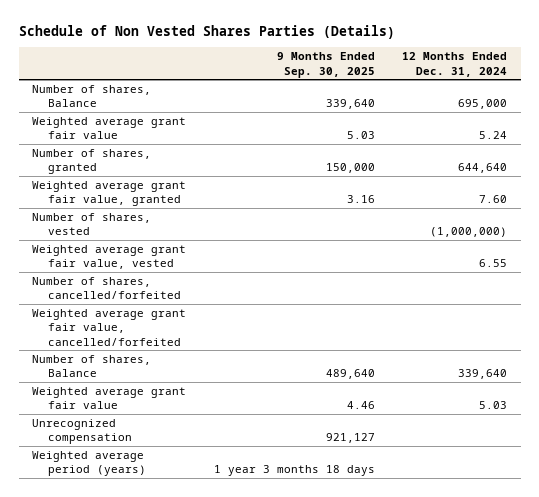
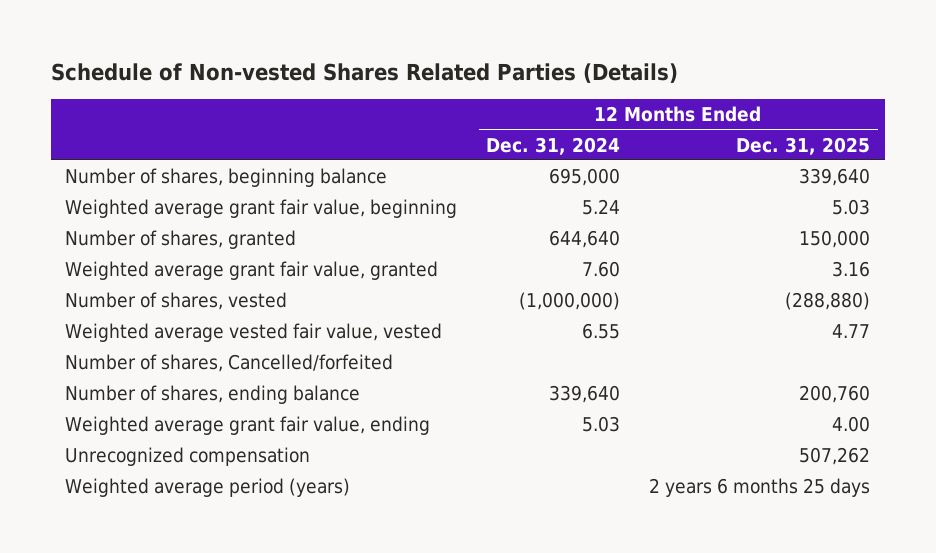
- Schedule of Non Vested Shares Parties (Details)
+ Schedule of Non-vested Shares Related Parties (Details)
- | 9 Months Ended Sep. 30, 2025 | 12 Months Ended Dec. 31, 2024
+ | 12 Months Ended Dec. 31, 2024 | 12 Months Ended Dec. 31, 2025
- Number of shares, Balance | 339,640 | 695,000
- Weighted average grant fair value | 5.03 | 5.24
+ Number of shares, beginning balance | 695,000 | 339,640
+ Weighted average grant fair value, beginning | 5.24 | 5.03
- Weighted average grant fair value, vested | | 6.55
- Number of shares, cancelled/forfeited
- Weighted average grant fair value, cancelled/forfeited
- Number of shares, Balance | 489,640 | 339,640
- Weighted average grant fair value | 4.46 | 5.03
+ Weighted average vested fair value, vested | 6.55 | 4.77
+ Number of shares, Cancelled/forfeited
+ Number of shares, ending balance | 339,640 | 200,760
+ Weighted average grant fair value, ending | 5.03 | 4.00

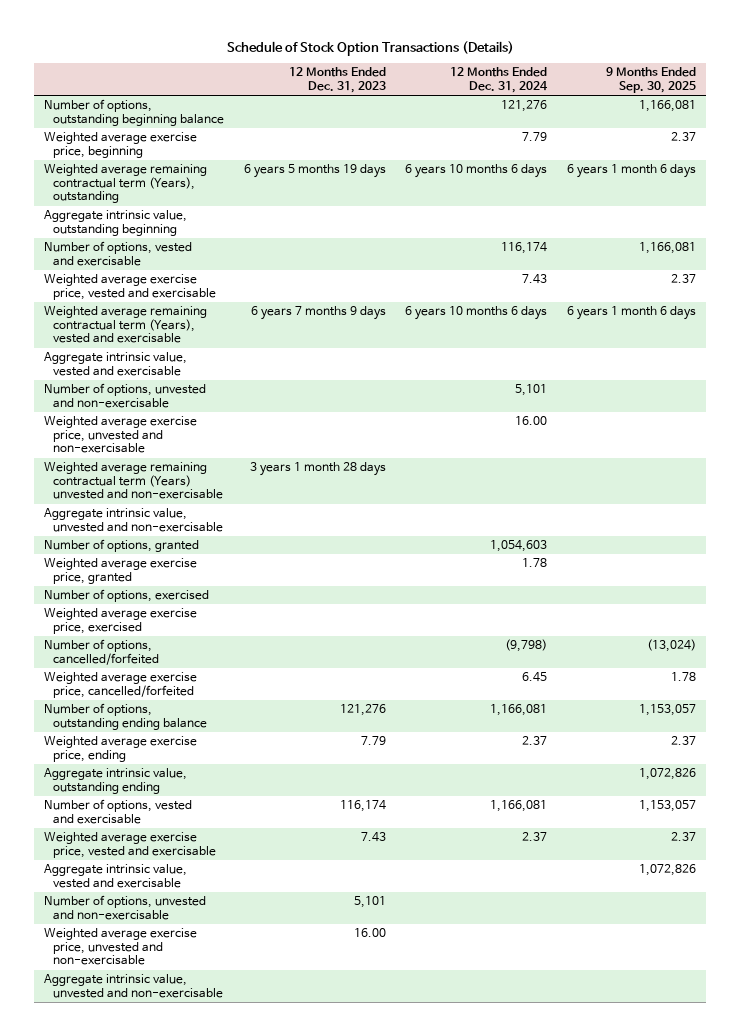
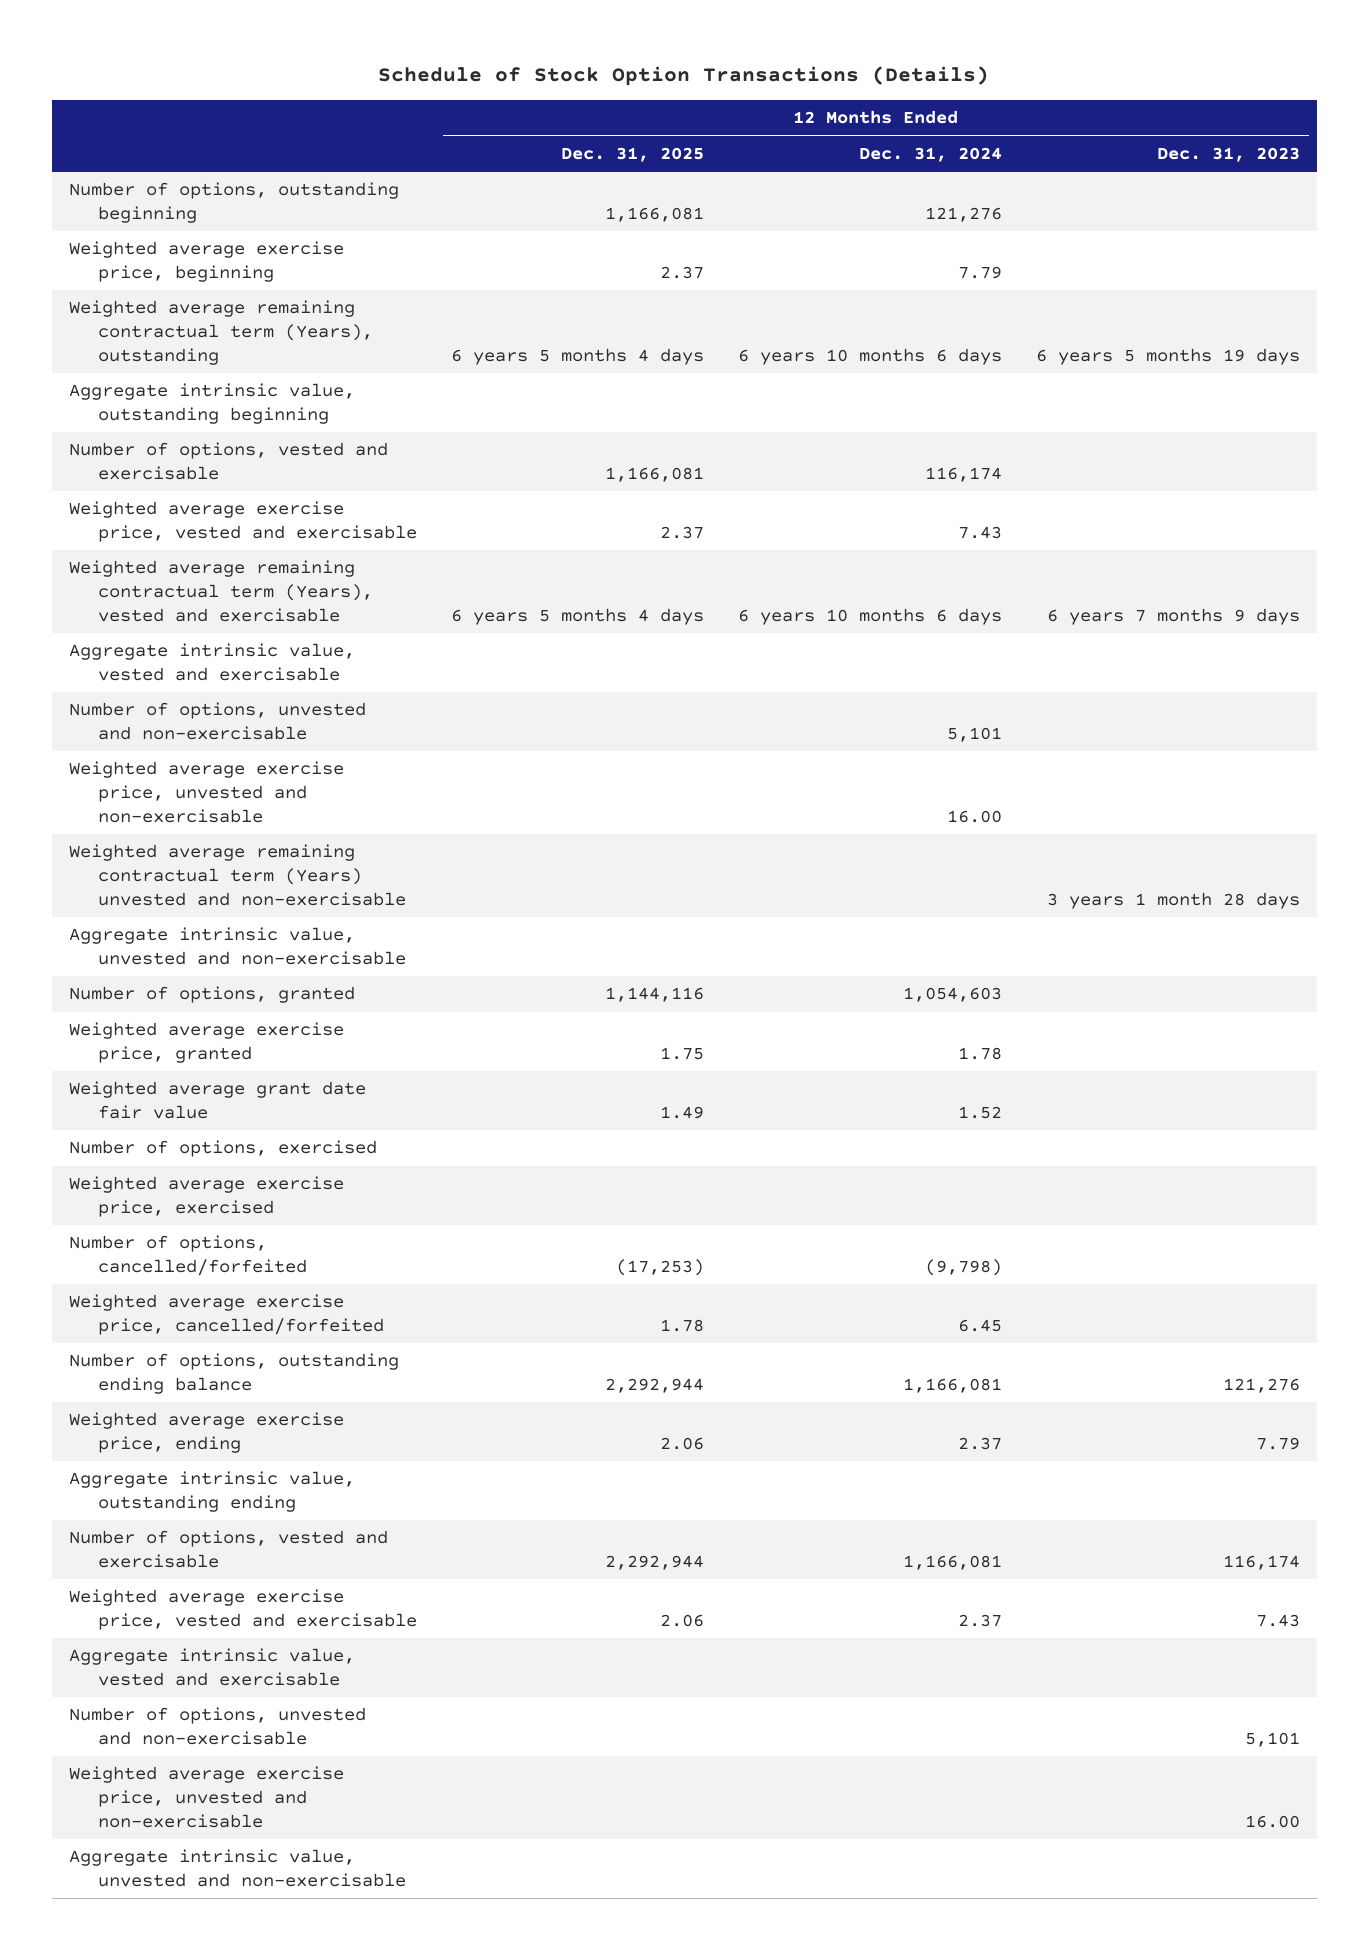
- | 12 Months Ended Dec. 31, 2023 | 12 Months Ended Dec. 31, 2024 | 9 Months Ended Sep. 30, 2025
+ | 12 Months Ended Dec. 31, 2025 | 12 Months Ended Dec. 31, 2024 | 12 Months Ended Dec. 31, 2023
- Number of options, outstanding beginning balance | | 121,276 | 1,166,081
+ Number of options, outstanding beginning | 1,166,081 | 121,276 |
+ Weighted average grant date fair value | 1.49 | 1.52 |

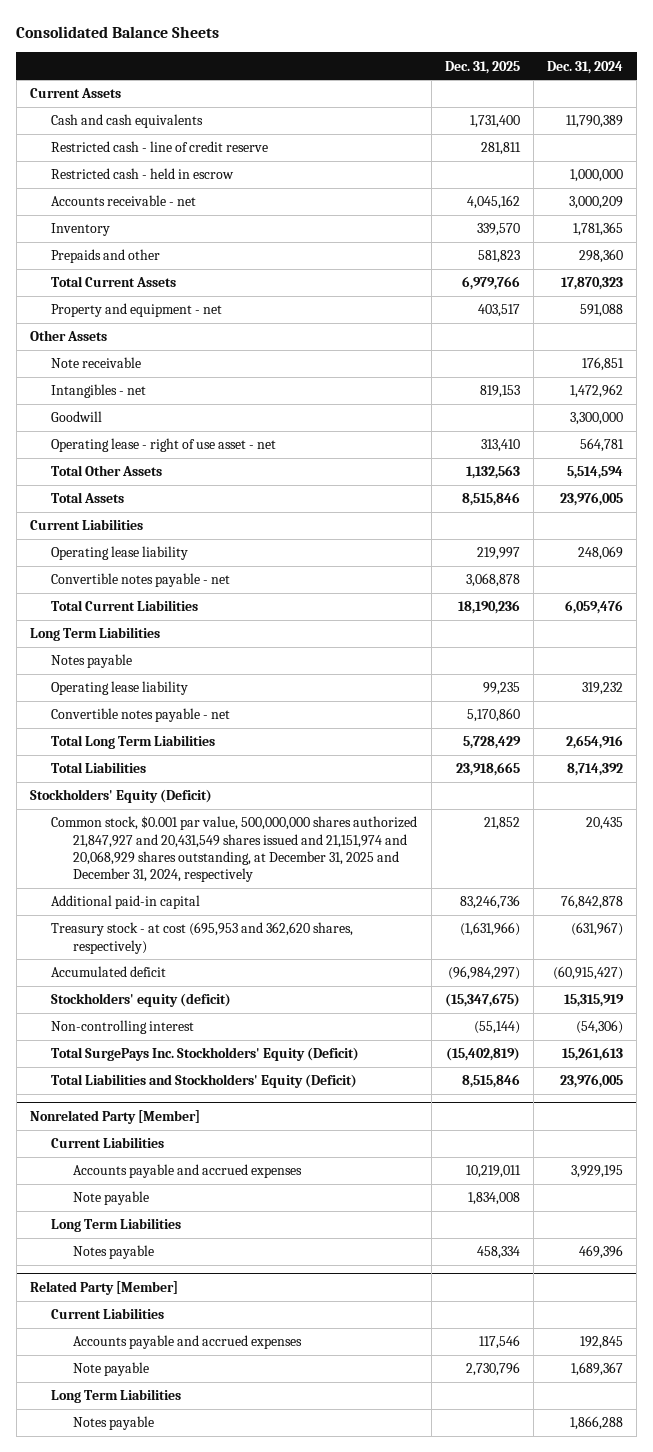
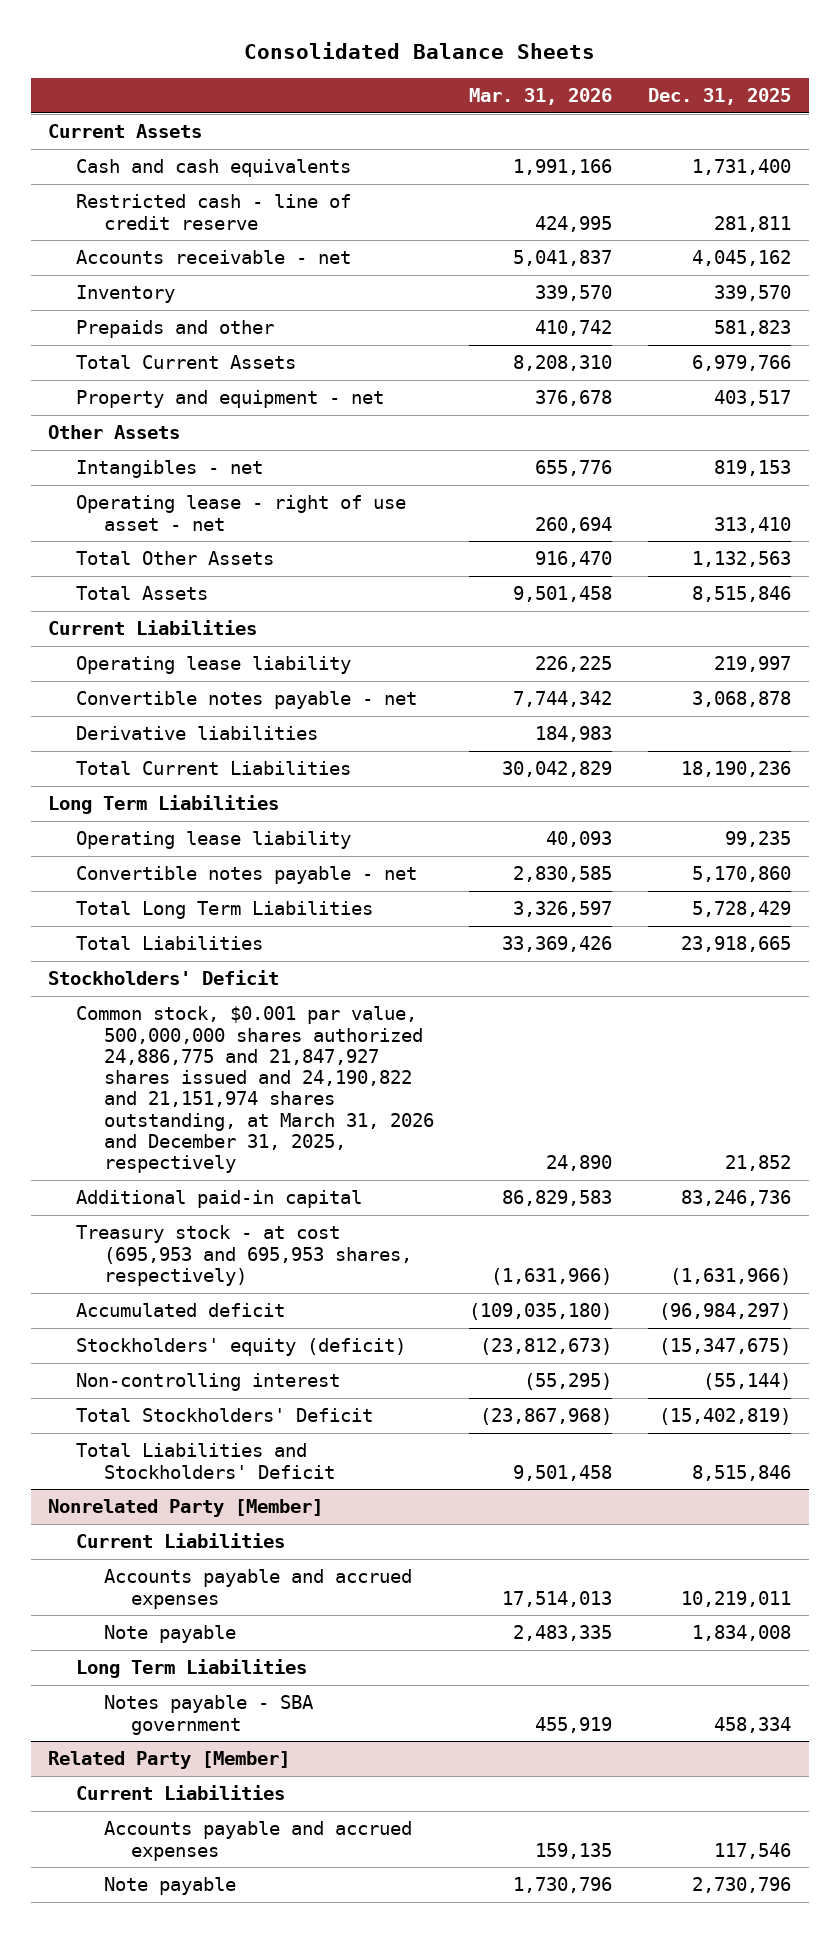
- | Dec. 31, 2025 | Dec. 31, 2024
+ | Mar. 31, 2026 | Dec. 31, 2025
- Restricted cash - held in escrow | | 1,000,000
- Note receivable | | 176,851
- Goodwill | | 3,300,000
+ Derivative liabilities | 184,983 |
- Notes payable
- Stockholders' Equity (Deficit)
- Common stock, $0.001 par value, 500,000,000 shares authorized 21,847,927 and 20,431,549 shares issued and 21,151,974 and 20,068,929 shares outstanding, at December 31, 2025 and December 31, 2024, respectively | 21,852 | 20,435
+ Stockholders' Deficit
+ Common stock, $0.001 par value, 500,000,000 shares authorized 24,886,775 and 21,847,927 shares issued and 24,190,822 and 21,151,974 shares outstanding, at March 31, 2026 and December 31, 2025, respectively | 24,890 | 21,852
- Treasury stock - at cost (695,953 and 362,620 shares, respectively) | (1,631,966) | (631,967)
+ Treasury stock - at cost (695,953 and 695,953 shares, respectively) | (1,631,966) | (1,631,966)
- Total SurgePays Inc. Stockholders' Equity (Deficit) | (15,402,819) | 15,261,613
- Total Liabilities and Stockholders' Equity (Deficit) | 8,515,846 | 23,976,005
+ Total Stockholders' Deficit | (23,867,968) | (15,402,819)
+ Total Liabilities and Stockholders' Deficit | 9,501,458 | 8,515,846
@ Nonrelated Party [Member]
- Notes payable | 458,334 | 469,396
+ Notes payable - SBA government | 455,919 | 458,334
@ Related Party [Member]
- Long Term Liabilities
- Notes payable | | 1,866,288

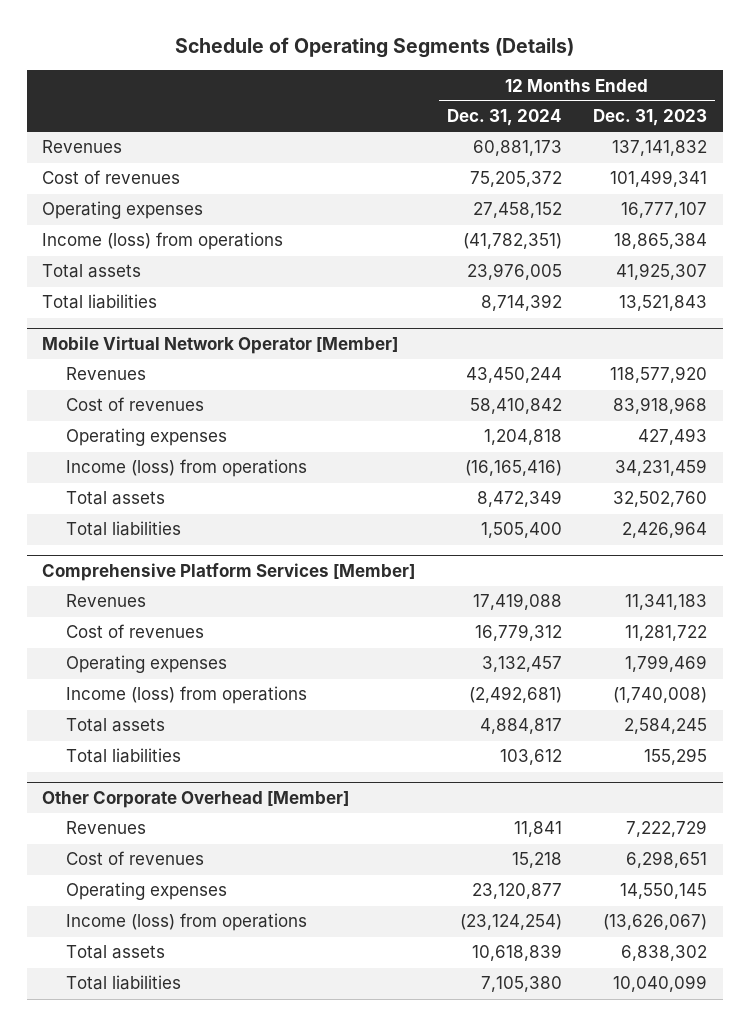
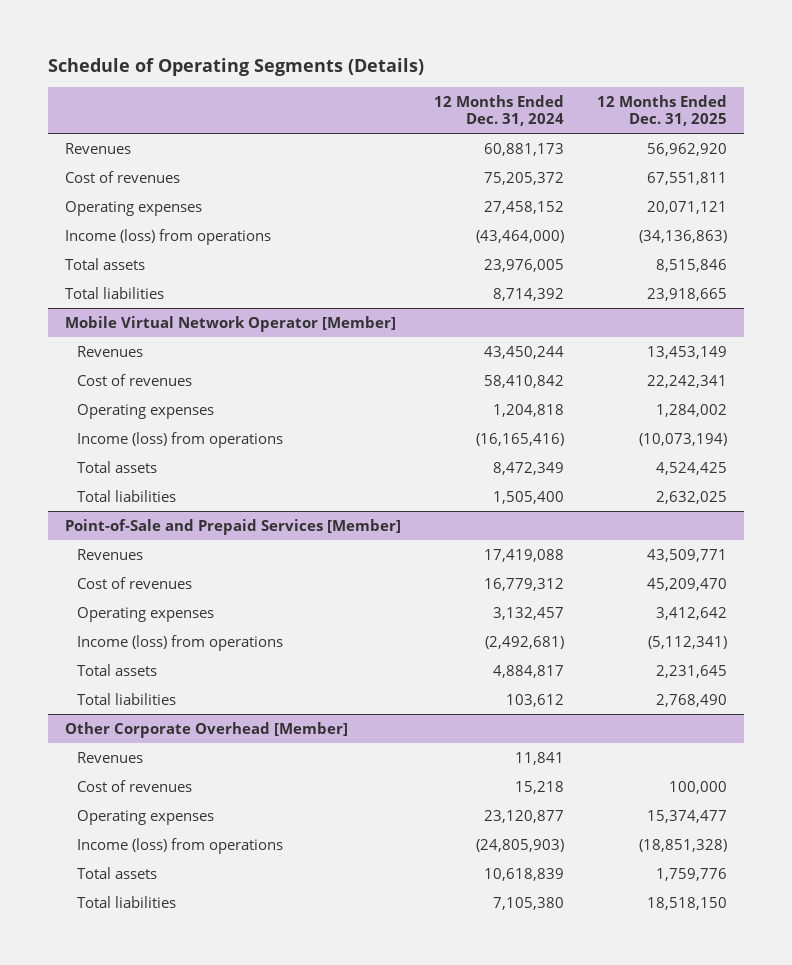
- | 12 Months Ended Dec. 31, 2024 | 12 Months Ended Dec. 31, 2023
+ | 12 Months Ended Dec. 31, 2024 | 12 Months Ended Dec. 31, 2025
- Income (loss) from operations | (41,782,351) | 18,865,384
+ Income (loss) from operations | (43,464,000) | (34,136,863)
- Comprehensive Platform Services [Member]
+ Point-of-Sale and Prepaid Services [Member]
@ Other Corporate Overhead [Member]
- Income (loss) from operations | (23,124,254) | (13,626,067)
+ Income (loss) from operations | (24,805,903) | (18,851,328)

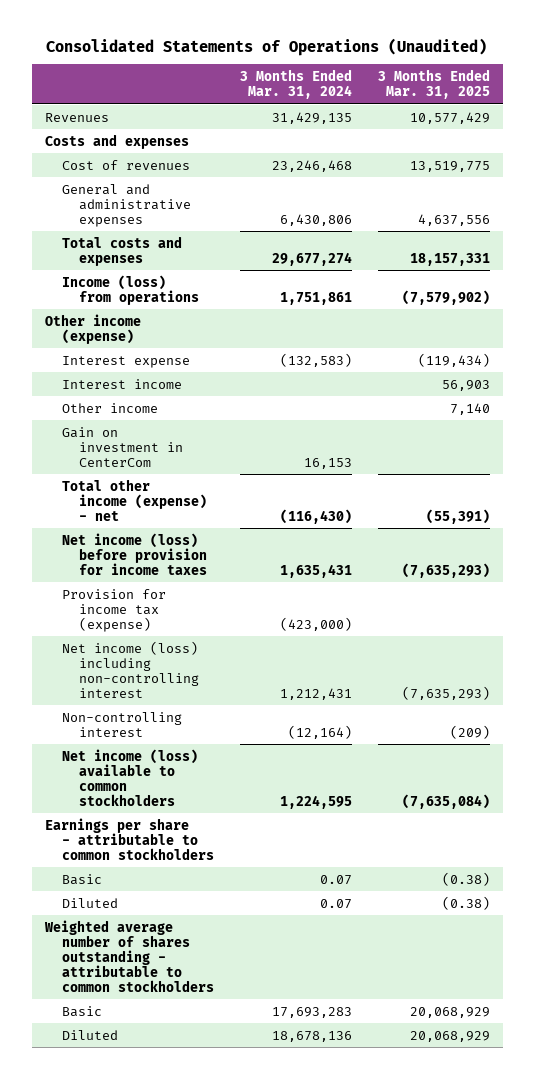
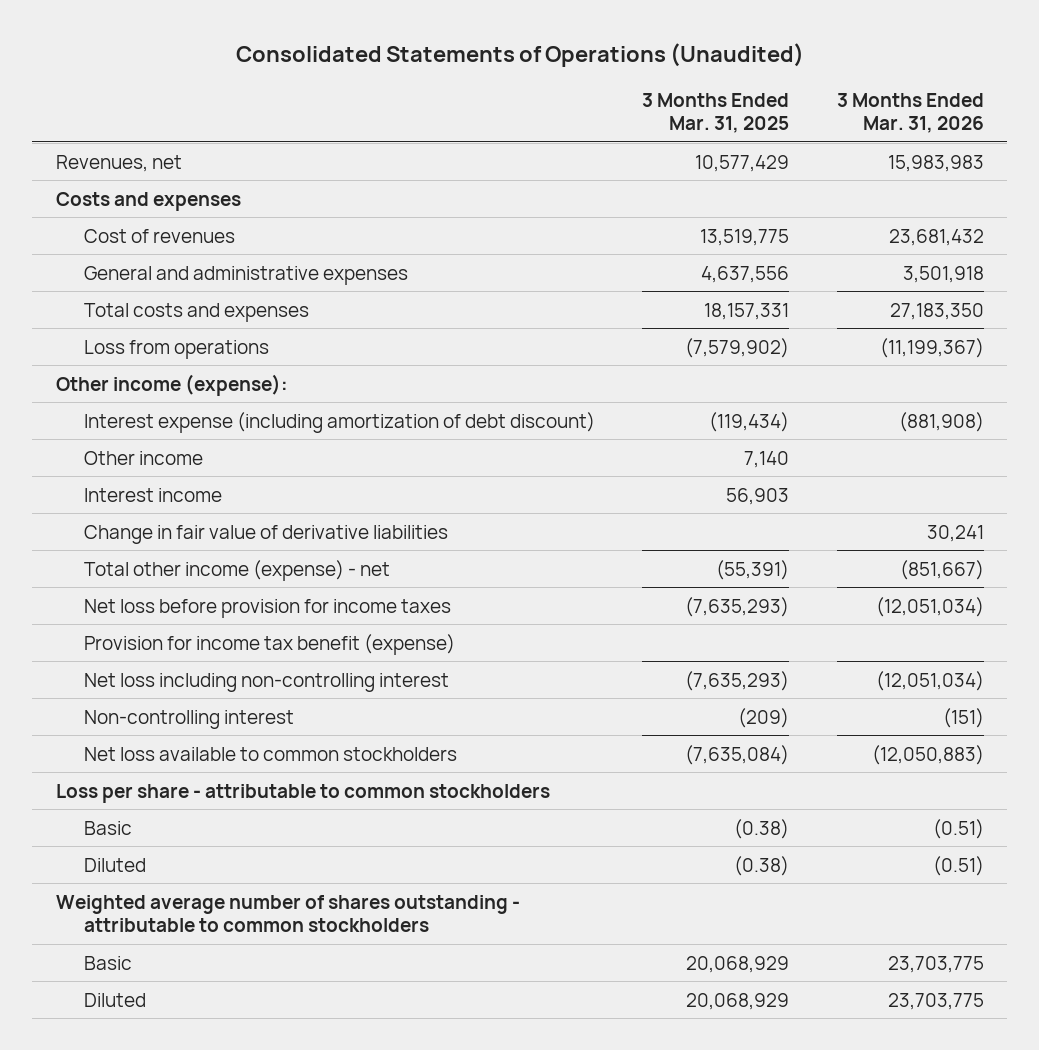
- | 3 Months Ended Mar. 31, 2024 | 3 Months Ended Mar. 31, 2025
+ | 3 Months Ended Mar. 31, 2025 | 3 Months Ended Mar. 31, 2026
- Revenues | 31,429,135 | 10,577,429
+ Revenues, net | 10,577,429 | 15,983,983
- Income (loss) from operations | 1,751,861 | (7,579,902)
- Other income (expense)
- Interest expense | (132,583) | (119,434)
+ Loss from operations | (7,579,902) | (11,199,367)
+ Other income (expense):
+ Interest expense (including amortization of debt discount) | (119,434) | (881,908)
- Gain on investment in CenterCom | 16,153 |
moved down: Interest income | 56,903 |
+ Change in fair value of derivative liabilities | | 30,241
- Net income (loss) before provision for income taxes | 1,635,431 | (7,635,293)
- Provision for income tax (expense) | (423,000) |
- Net income (loss) including non-controlling interest | 1,212,431 | (7,635,293)
+ Net loss before provision for income taxes | (7,635,293) | (12,051,034)
+ Provision for income tax benefit (expense)
+ Net loss including non-controlling interest | (7,635,293) | (12,051,034)
- Net income (loss) available to common stockholders | 1,224,595 | (7,635,084)
- Earnings per share - attributable to common stockholders
+ Net loss available to common stockholders | (7,635,084) | (12,050,883)
+ Loss per share - attributable to common stockholders

